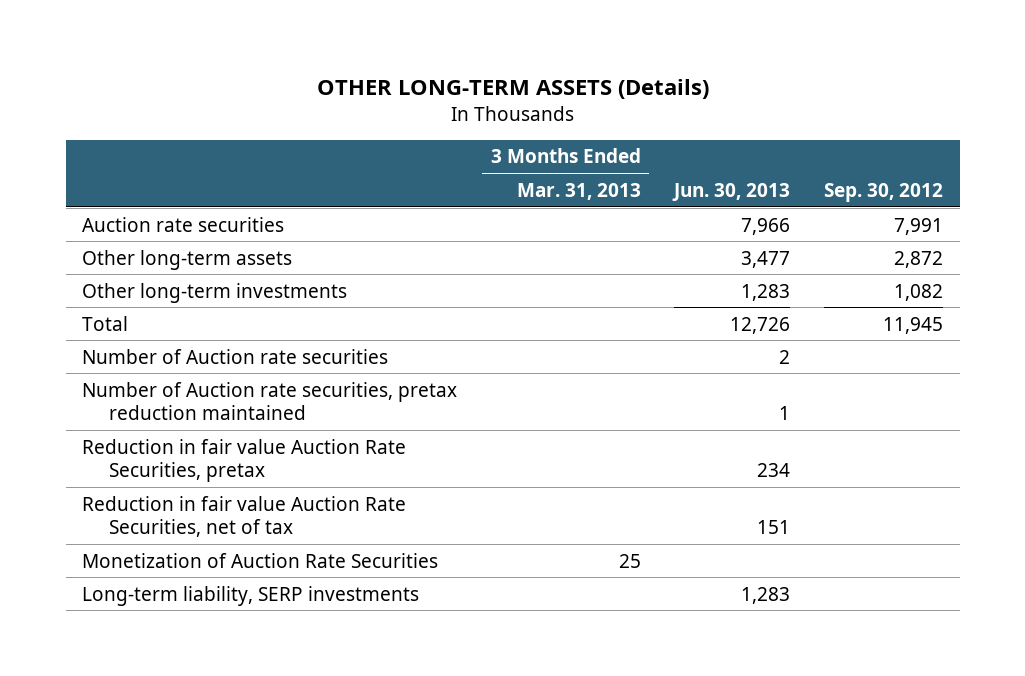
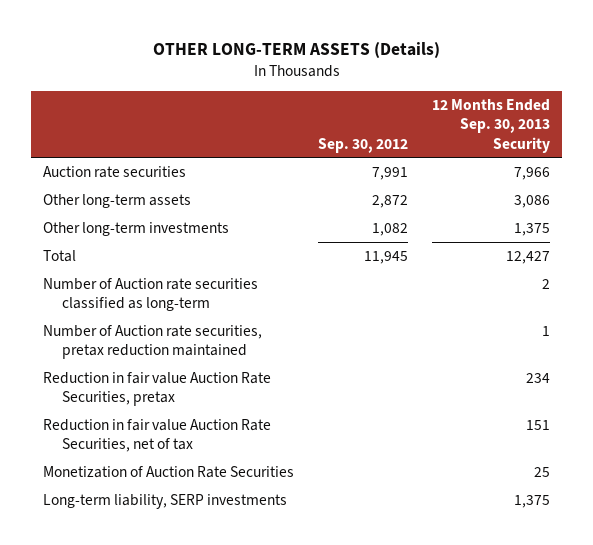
- | 3 Months Ended Mar. 31, 2013 | Jun. 30, 2013 | Sep. 30, 2012
+ | Sep. 30, 2012 | 12 Months Ended Sep. 30, 2013 Security
- Number of Auction rate securities | | 2 |
+ Number of Auction rate securities classified as long-term | | 2

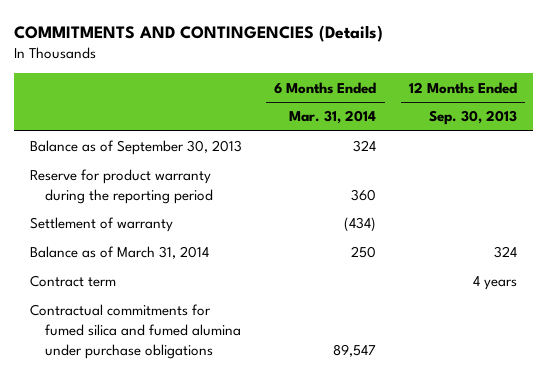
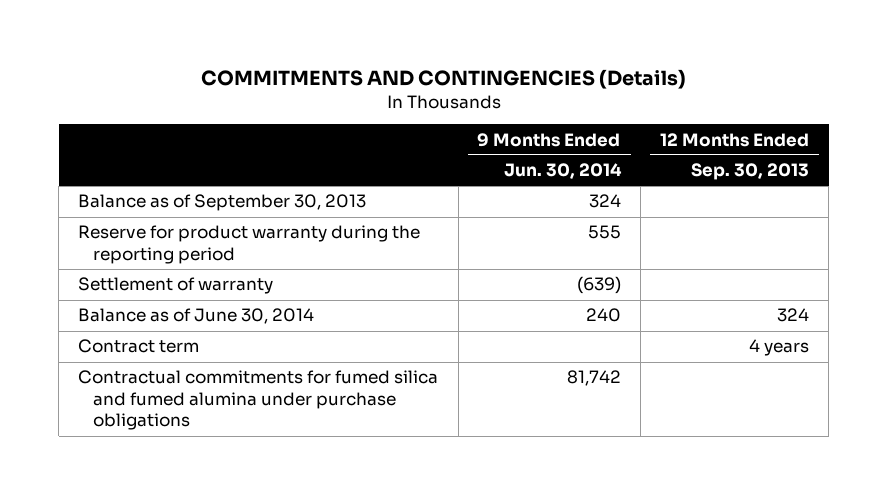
- | 6 Months Ended Mar. 31, 2014 | 12 Months Ended Sep. 30, 2013
+ | 9 Months Ended Jun. 30, 2014 | 12 Months Ended Sep. 30, 2013
- Balance as of March 31, 2014 | 250 | 324
+ Balance as of June 30, 2014 | 240 | 324

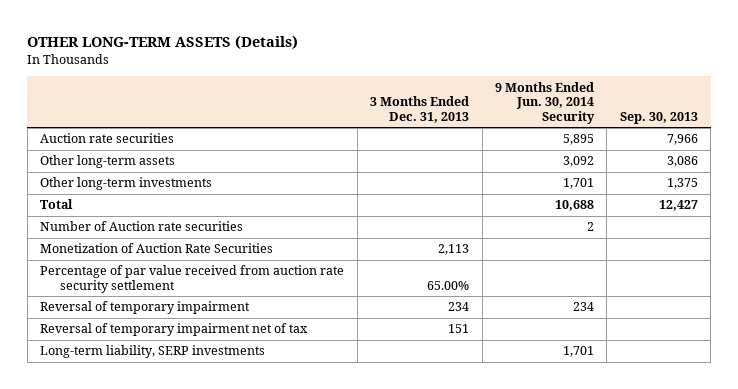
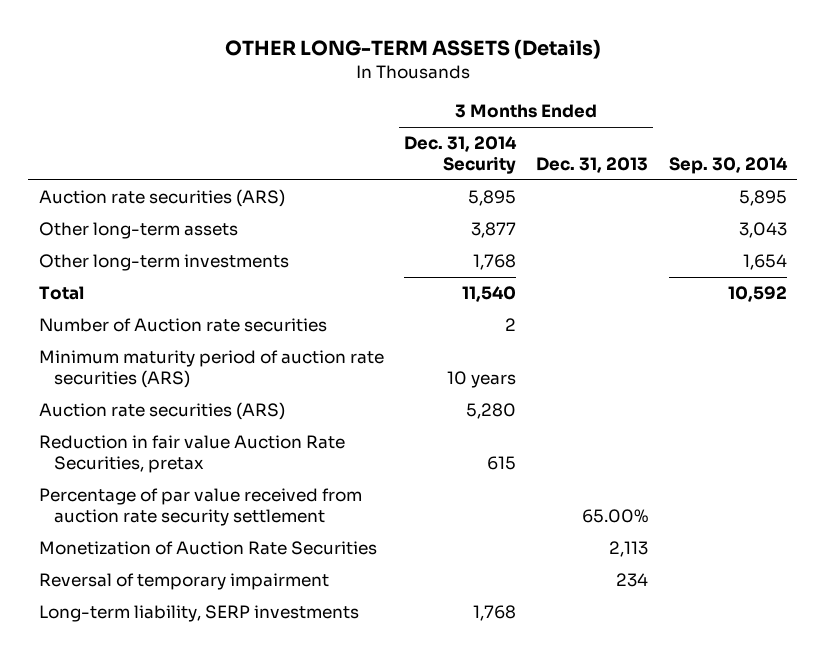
- | 3 Months Ended Dec. 31, 2013 | 9 Months Ended Jun. 30, 2014 Security | Sep. 30, 2013
+ | 3 Months Ended Dec. 31, 2014 Security | 3 Months Ended Dec. 31, 2013 | Sep. 30, 2014
- Auction rate securities | | 5,895 | 7,966
+ Auction rate securities (ARS) | 5,895 | | 5,895
+ Minimum maturity period of auction rate securities (ARS) | 10 years | |
+ Auction rate securities (ARS) | 5,280 | |
+ Reduction in fair value Auction Rate Securities, pretax | 615 | |
moved down: Monetization of Auction Rate Securities | | 2,113 |
- Reversal of temporary impairment net of tax | 151 | |

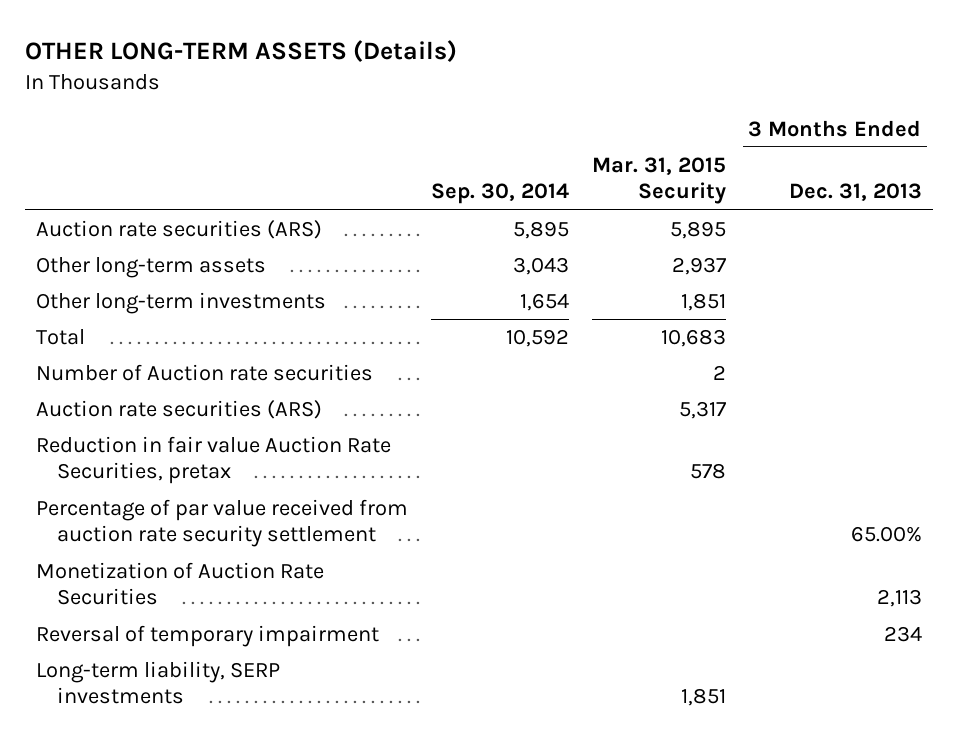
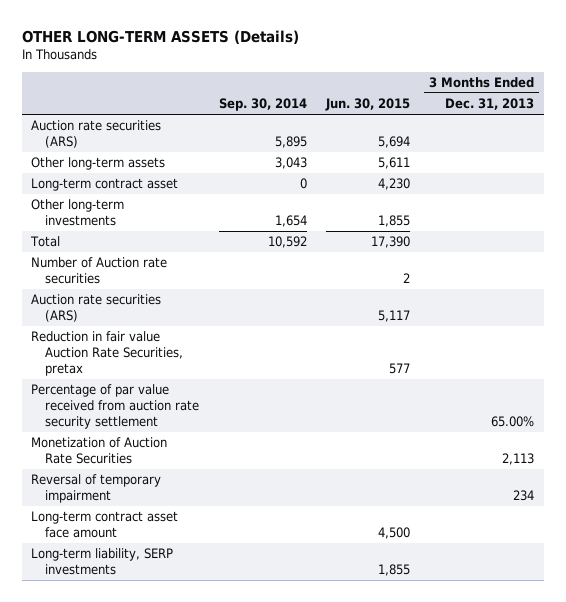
- | Sep. 30, 2014 | Mar. 31, 2015 Security | 3 Months Ended Dec. 31, 2013
+ | Sep. 30, 2014 | Jun. 30, 2015 | 3 Months Ended Dec. 31, 2013
+ Long-term contract asset | 0 | 4,230 |
+ Long-term contract asset face amount | | 4,500 |

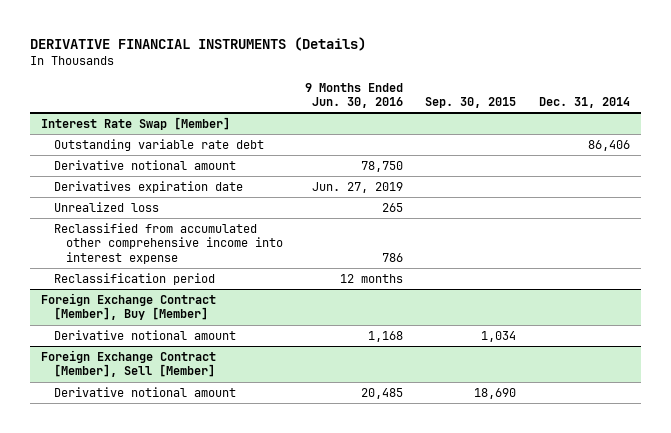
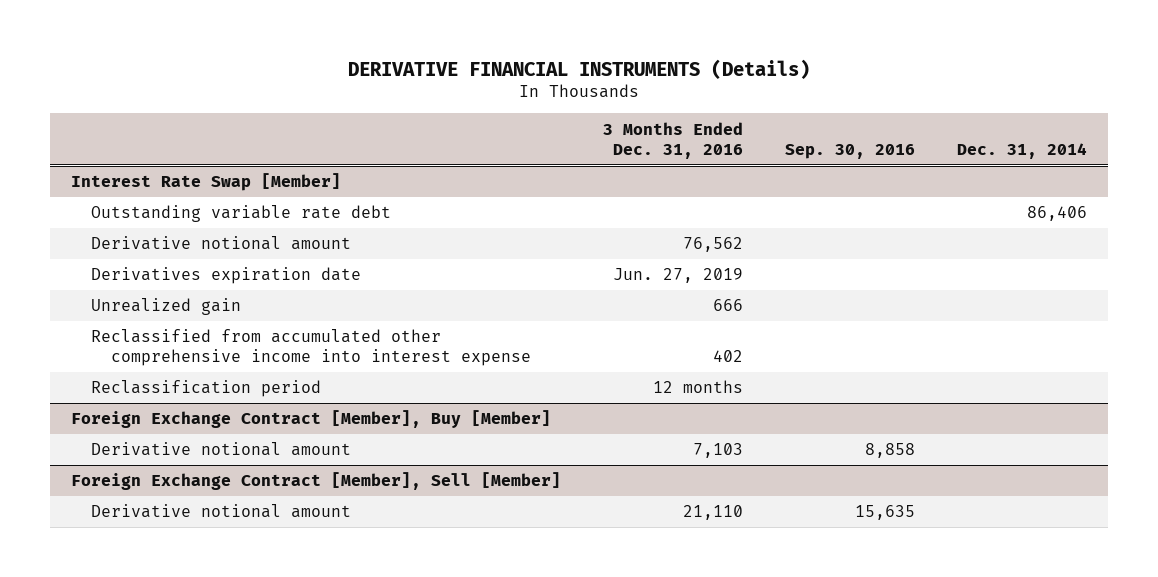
- | 9 Months Ended Jun. 30, 2016 | Sep. 30, 2015 | Dec. 31, 2014
+ | 3 Months Ended Dec. 31, 2016 | Sep. 30, 2016 | Dec. 31, 2014
@ Interest Rate Swap [Member]
- Unrealized loss | 265 | |
+ Unrealized gain | 666 | |

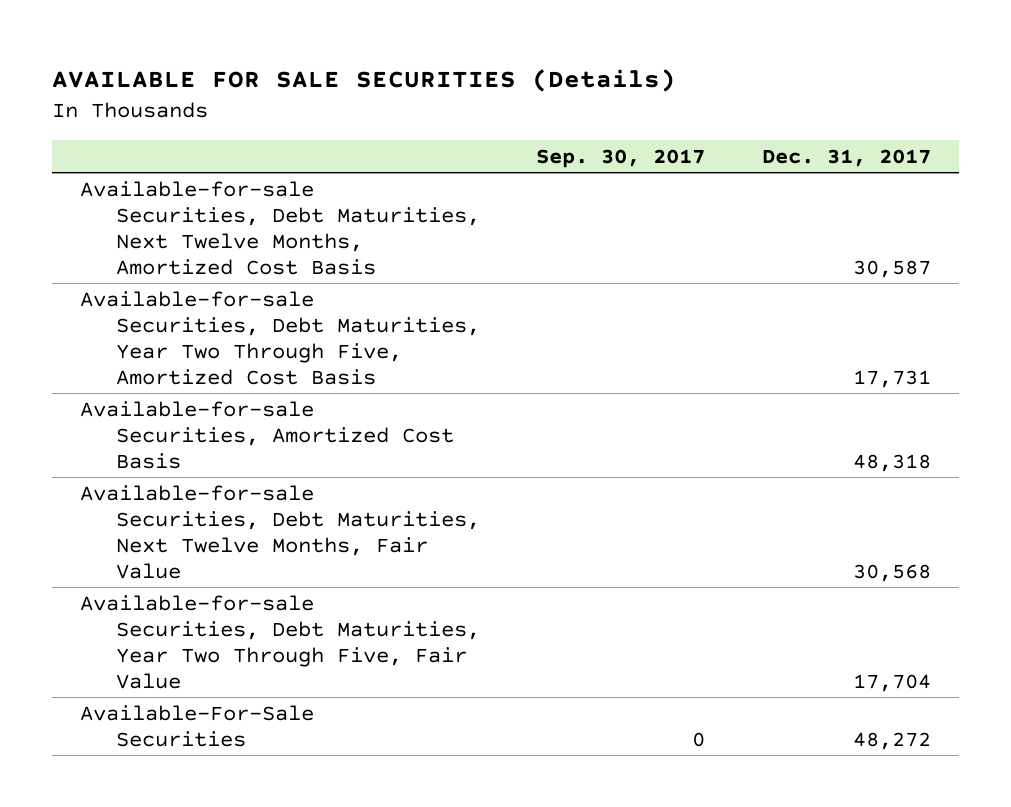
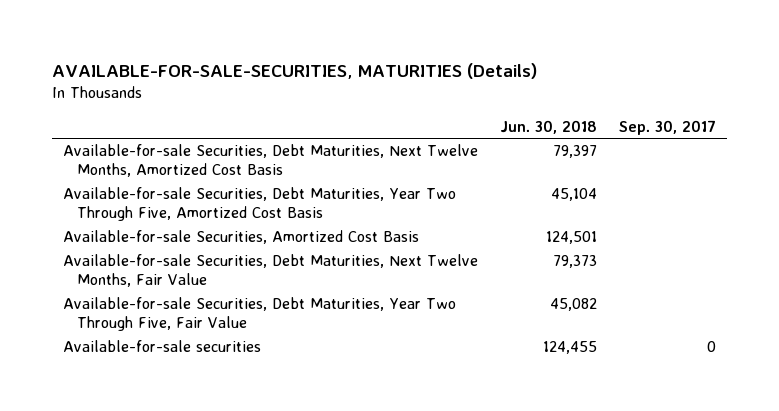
- AVAILABLE FOR SALE SECURITIES (Details)
+ AVAILABLE-FOR-SALE-SECURITIES, MATURITIES (Details)
- | Sep. 30, 2017 | Dec. 31, 2017
+ | Jun. 30, 2018 | Sep. 30, 2017
- Available-For-Sale Securities | 0 | 48,272
+ Available-for-sale securities | 124,455 | 0

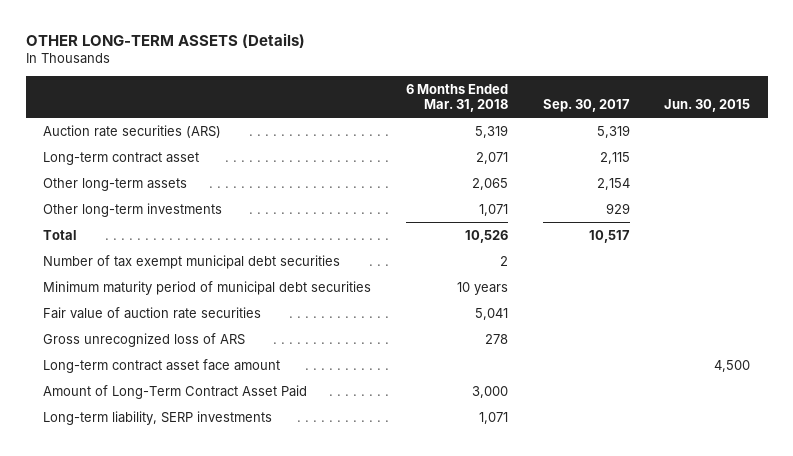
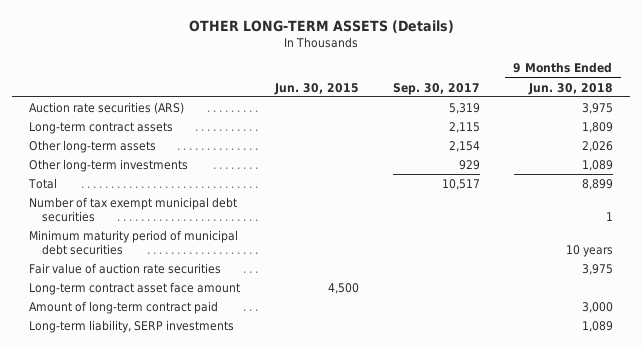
- | 6 Months Ended Mar. 31, 2018 | Sep. 30, 2017 | Jun. 30, 2015
+ | Jun. 30, 2015 | Sep. 30, 2017 | 9 Months Ended Jun. 30, 2018
- Long-term contract asset | 2,071 | 2,115 |
+ Long-term contract assets | | 2,115 | 1,809
- Gross unrecognized loss of ARS | 278 | |
- Amount of Long-Term Contract Asset Paid | 3,000 | |
+ Amount of long-term contract paid | | | 3,000

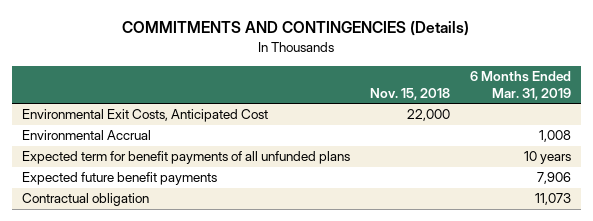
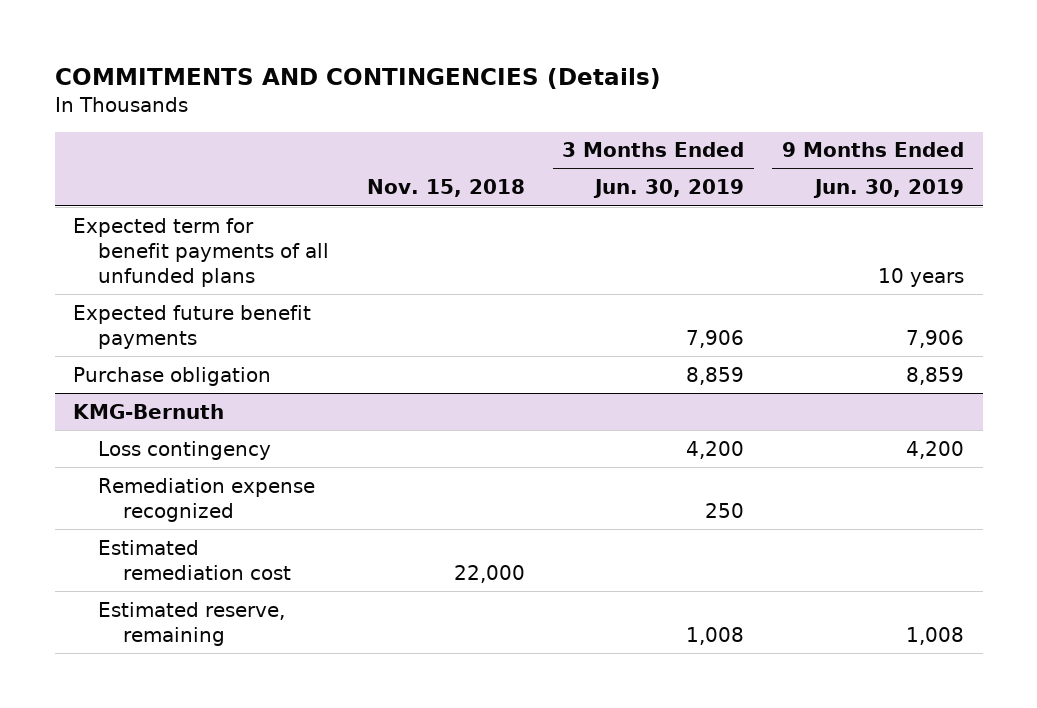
- | Nov. 15, 2018 | 6 Months Ended Mar. 31, 2019
+ | Nov. 15, 2018 | 3 Months Ended Jun. 30, 2019 | 9 Months Ended Jun. 30, 2019
- Environmental Exit Costs, Anticipated Cost | 22,000 |
- Environmental Accrual | | 1,008
- Contractual obligation | | 11,073
+ Purchase obligation | | 8,859 | 8,859
+ KMG-Bernuth
+ Loss contingency | | 4,200 | 4,200
+ Remediation expense recognized | | 250 |
+ Estimated remediation cost | 22,000 | |
+ Estimated reserve, remaining | | 1,008 | 1,008

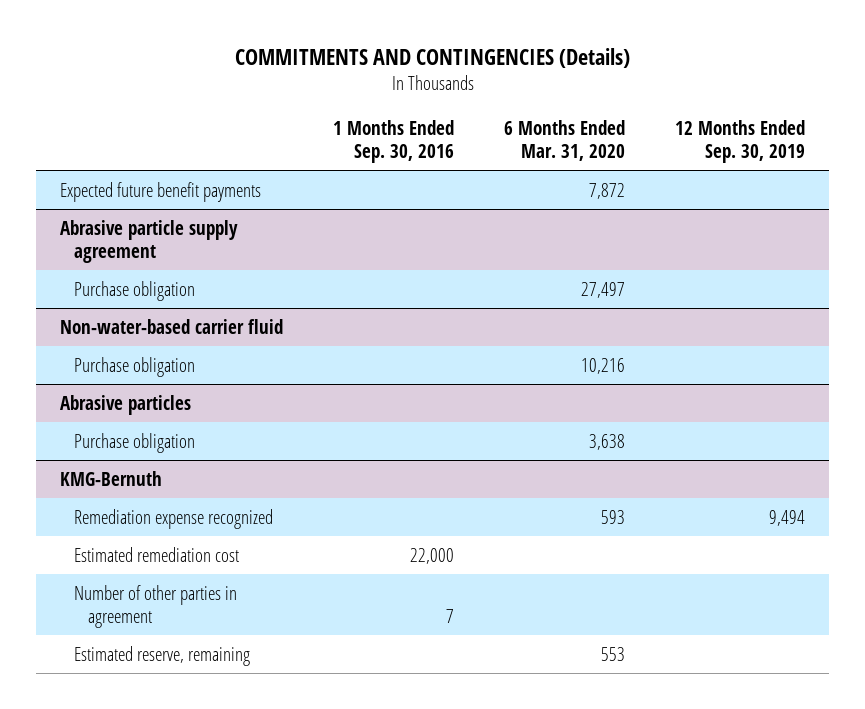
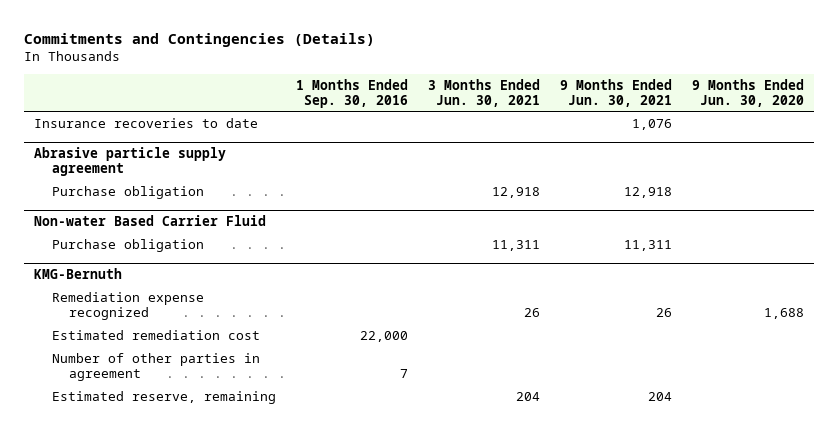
- COMMITMENTS AND CONTINGENCIES (Details)
+ Commitments and Contingencies (Details)
- | 1 Months Ended Sep. 30, 2016 | 6 Months Ended Mar. 31, 2020 | 12 Months Ended Sep. 30, 2019
+ | 1 Months Ended Sep. 30, 2016 | 3 Months Ended Jun. 30, 2021 | 9 Months Ended Jun. 30, 2021 | 9 Months Ended Jun. 30, 2020
- Expected future benefit payments | | 7,872 |
+ Insurance recoveries to date | | | 1,076 |
- Non-water-based carrier fluid
+ Non-water Based Carrier Fluid
- Abrasive particles
- Purchase obligation | | 3,638 |

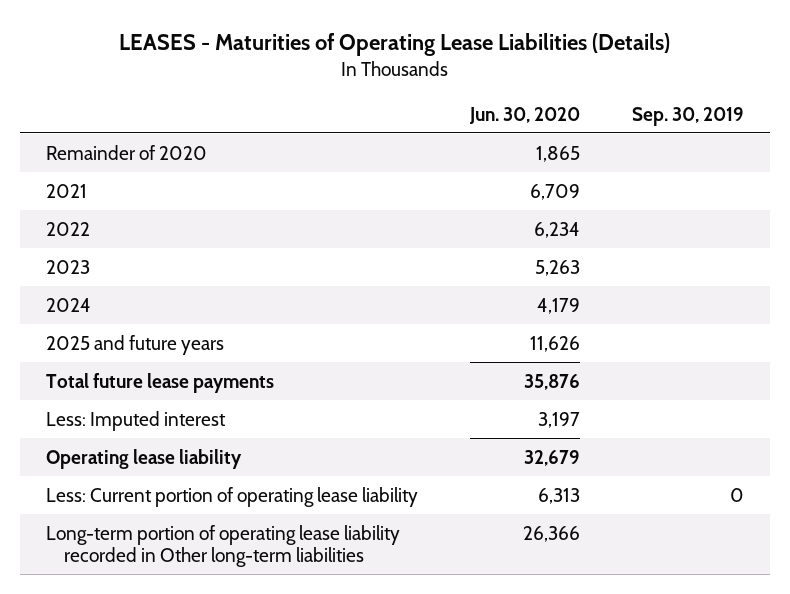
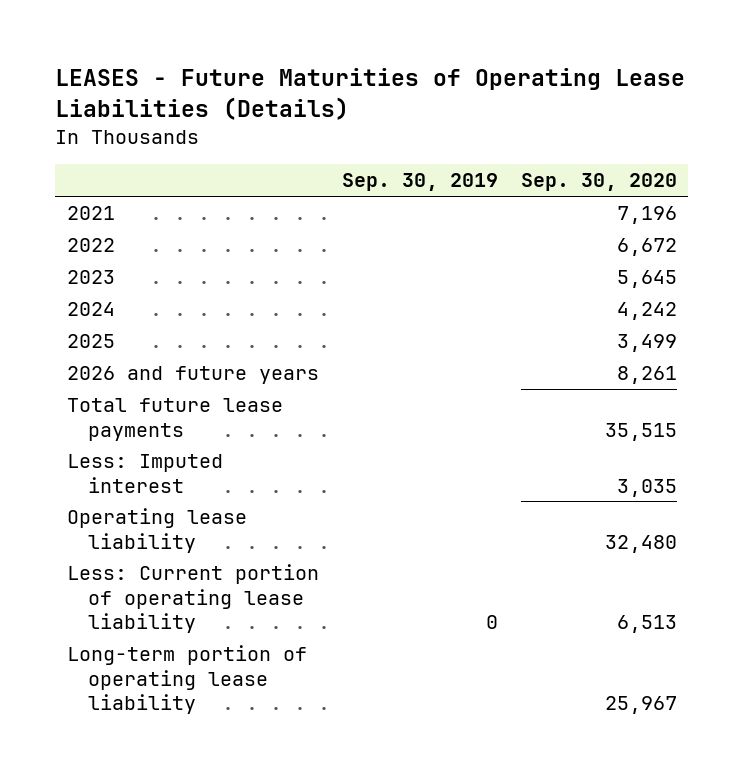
- LEASES - Maturities of Operating Lease Liabilities (Details)
+ LEASES - Future Maturities of Operating Lease Liabilities (Details)
- | Jun. 30, 2020 | Sep. 30, 2019
+ | Sep. 30, 2019 | Sep. 30, 2020
- Remainder of 2020 | 1,865 |
- 2025 and future years | 11,626 |
+ 2025 | | 3,499
+ 2026 and future years | | 8,261
- Long-term portion of operating lease liability recorded in Other long-term liabilities | 26,366 |
+ Long-term portion of operating lease liability | | 25,967

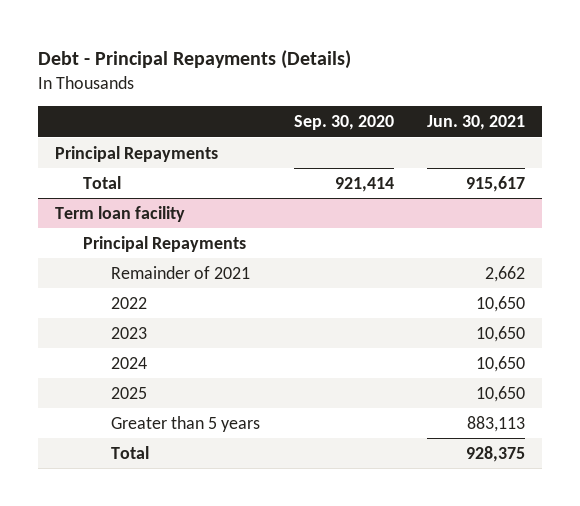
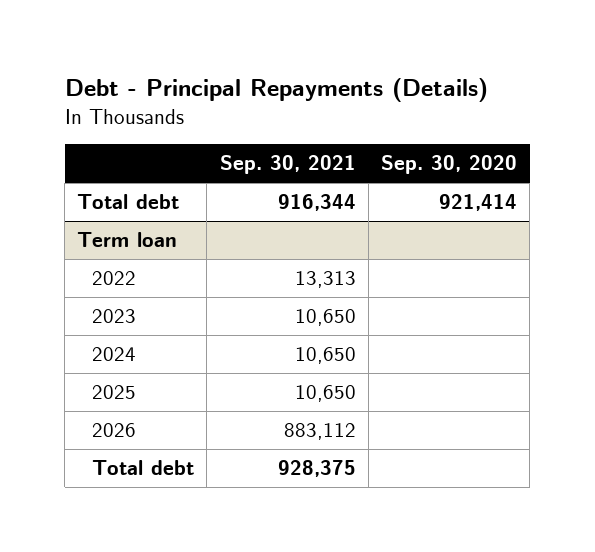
- | Sep. 30, 2020 | Jun. 30, 2021
+ | Sep. 30, 2021 | Sep. 30, 2020
- Principal Repayments
- Total | 921,414 | 915,617
- Term loan facility
- Principal Repayments
- Remainder of 2021 | | 2,662
+ Total debt | 916,344 | 921,414
+ Term loan
- Greater than 5 years | | 883,113
- Total | | 928,375
+ 2026 | 883,112 |
+ Total debt | 928,375 |

